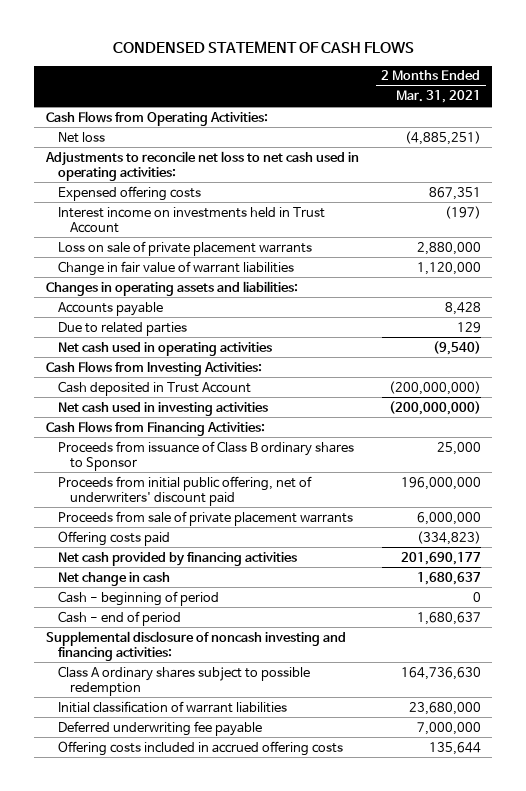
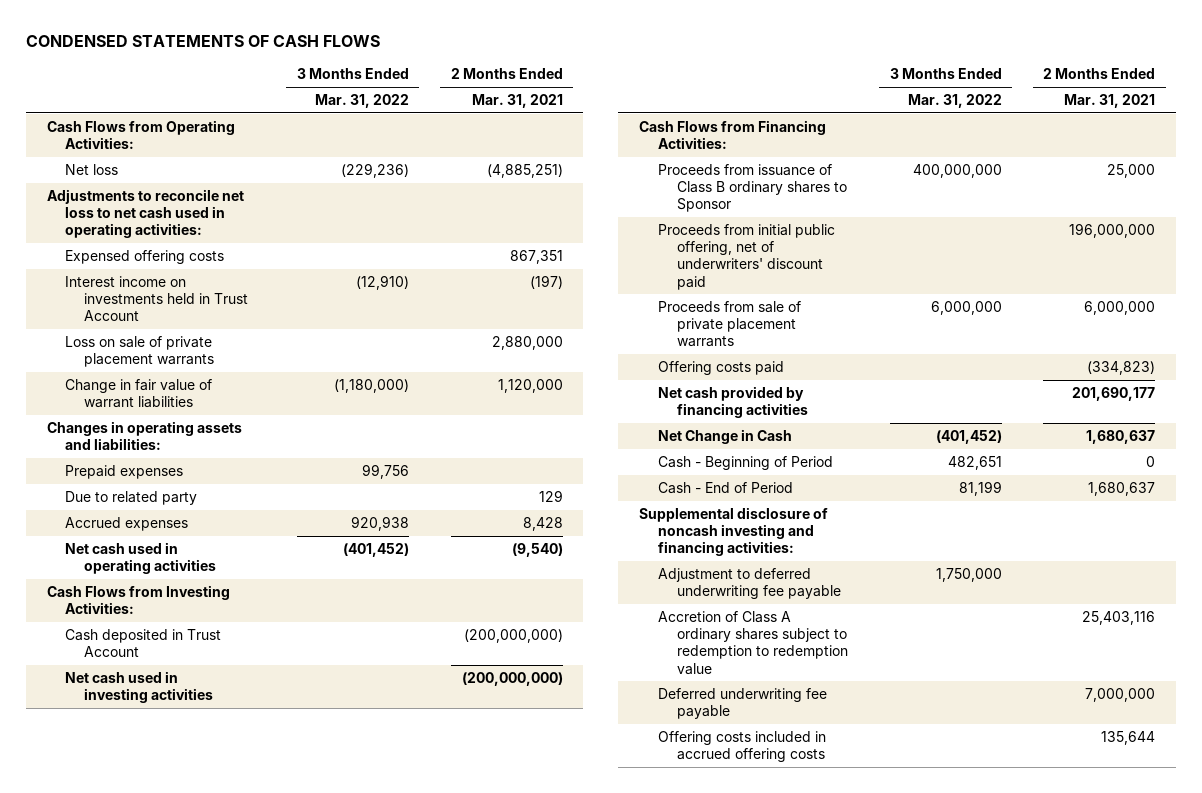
- CONDENSED STATEMENT OF CASH FLOWS
+ CONDENSED STATEMENTS OF CASH FLOWS
- | 2 Months Ended Mar. 31, 2021
+ | 3 Months Ended Mar. 31, 2022 | 2 Months Ended Mar. 31, 2021
- Accounts payable | 8,428
- Due to related parties | 129
+ Prepaid expenses | 99,756 |
+ Due to related party | | 129
+ Accrued expenses | 920,938 | 8,428
- Net change in cash | 1,680,637
- Cash - beginning of period | 0
- Cash - end of period | 1,680,637
+ Net Change in Cash | (401,452) | 1,680,637
+ Cash - Beginning of Period | 482,651 | 0
+ Cash - End of Period | 81,199 | 1,680,637
- Class A ordinary shares subject to possible redemption | 164,736,630
- Initial classification of warrant liabilities | 23,680,000
+ Adjustment to deferred underwriting fee payable | 1,750,000 |
+ Accretion of Class A ordinary shares subject to redemption to redemption value | | 25,403,116

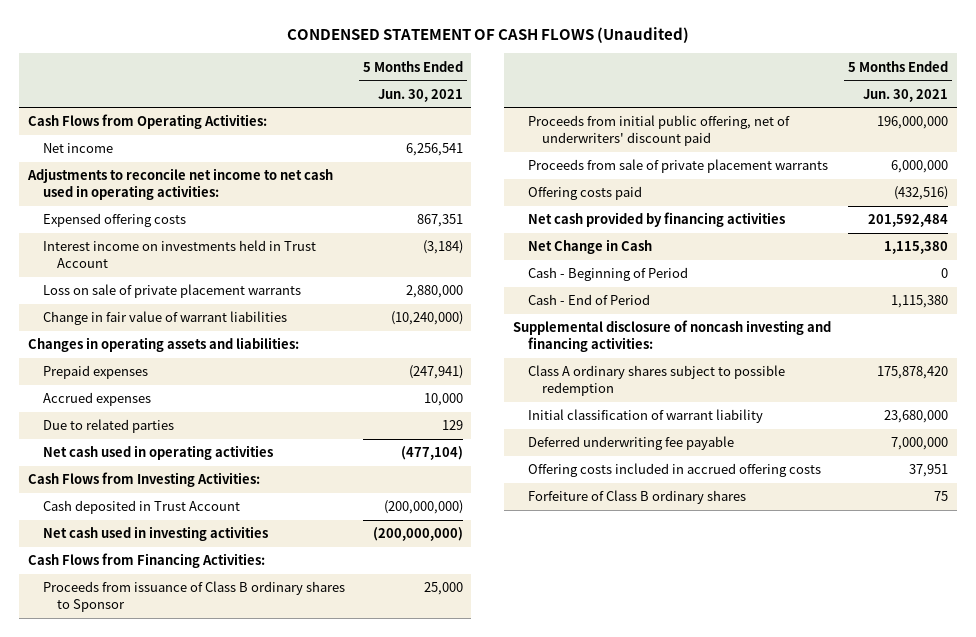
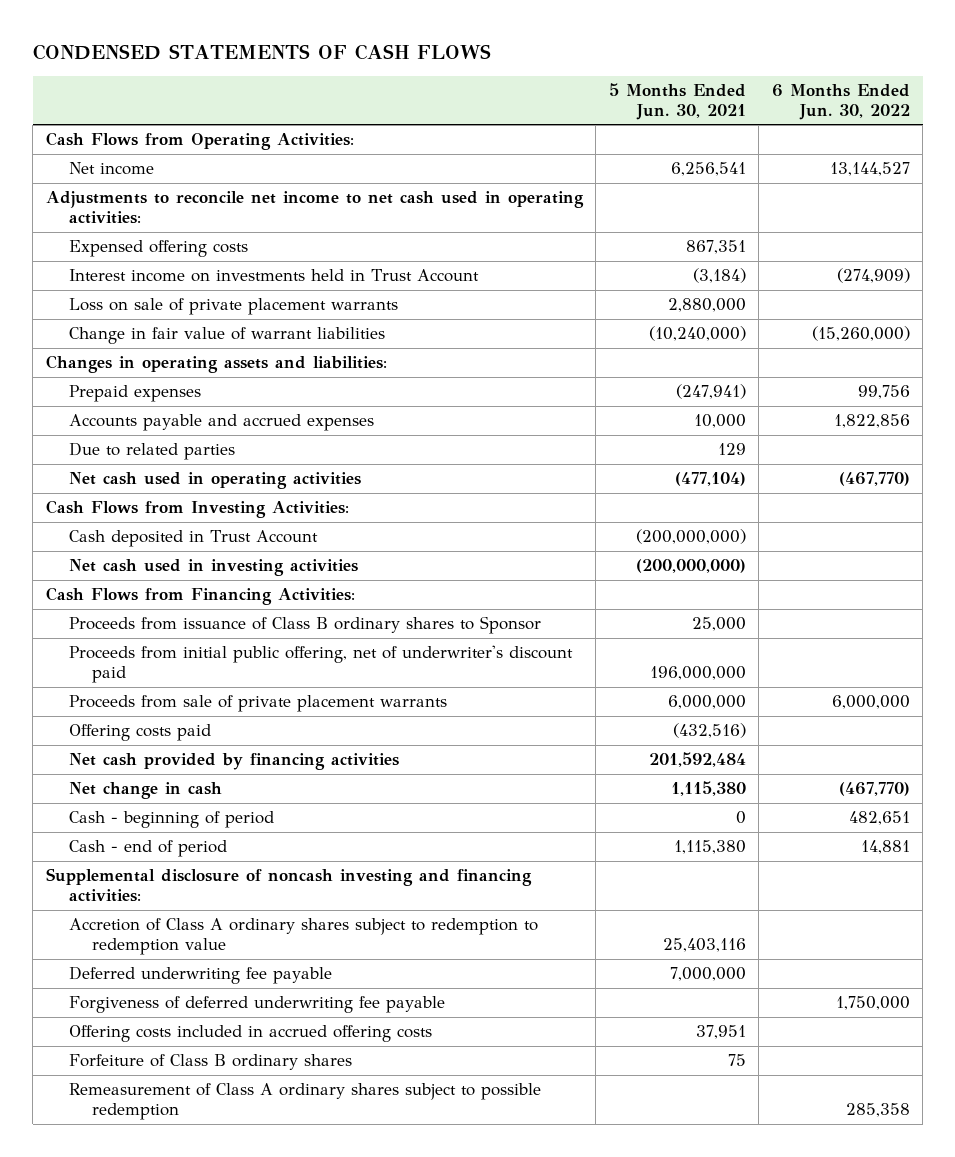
- CONDENSED STATEMENT OF CASH FLOWS (Unaudited)
+ CONDENSED STATEMENTS OF CASH FLOWS
- | 5 Months Ended Jun. 30, 2021
+ | 5 Months Ended Jun. 30, 2021 | 6 Months Ended Jun. 30, 2022
- Accrued expenses | 10,000
+ Accounts payable and accrued expenses | 10,000 | 1,822,856
- Proceeds from initial public offering, net of underwriters' discount paid | 196,000,000
+ Proceeds from initial public offering, net of underwriter's discount paid | 196,000,000 |
- Net Change in Cash | 1,115,380
- Cash - Beginning of Period | 0
- Cash - End of Period | 1,115,380
+ Net change in cash | 1,115,380 | (467,770)
+ Cash - beginning of period | 0 | 482,651
+ Cash - end of period | 1,115,380 | 14,881
- Class A ordinary shares subject to possible redemption | 175,878,420
- Initial classification of warrant liability | 23,680,000
+ Accretion of Class A ordinary shares subject to redemption to redemption value | 25,403,116 |
+ Forgiveness of deferred underwriting fee payable | | 1,750,000
+ Remeasurement of Class A ordinary shares subject to possible redemption | | 285,358

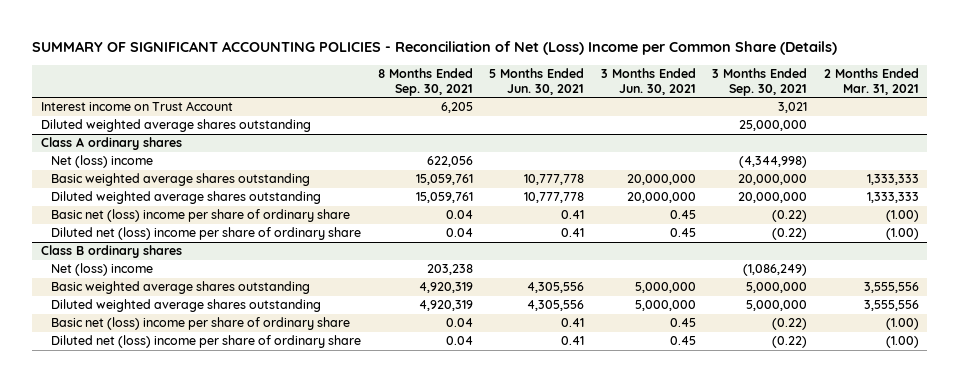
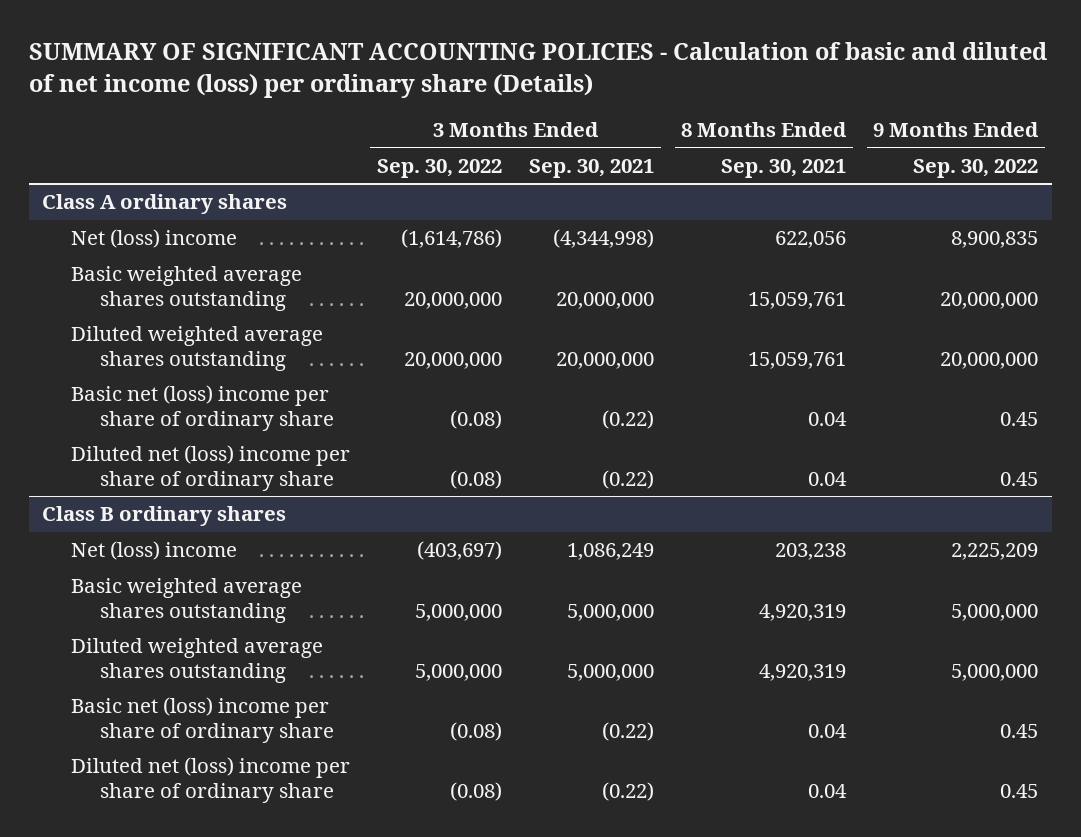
- SUMMARY OF SIGNIFICANT ACCOUNTING POLICIES - Reconciliation of Net (Loss) Income per Common Share (Details)
+ SUMMARY OF SIGNIFICANT ACCOUNTING POLICIES - Calculation of basic and diluted of net income (loss) per ordinary share (Details)
- | 8 Months Ended Sep. 30, 2021 | 5 Months Ended Jun. 30, 2021 | 3 Months Ended Jun. 30, 2021 | 3 Months Ended Sep. 30, 2021 | 2 Months Ended Mar. 31, 2021
+ | 3 Months Ended Sep. 30, 2022 | 3 Months Ended Sep. 30, 2021 | 8 Months Ended Sep. 30, 2021 | 9 Months Ended Sep. 30, 2022
- Interest income on Trust Account | 6,205 | | | 3,021 |
- Diluted weighted average shares outstanding | | | | 25,000,000 |
@ Class B ordinary shares
- Net (loss) income | 203,238 | | | (1,086,249) |
+ Net (loss) income | (403,697) | 1,086,249 | 203,238 | 2,225,209

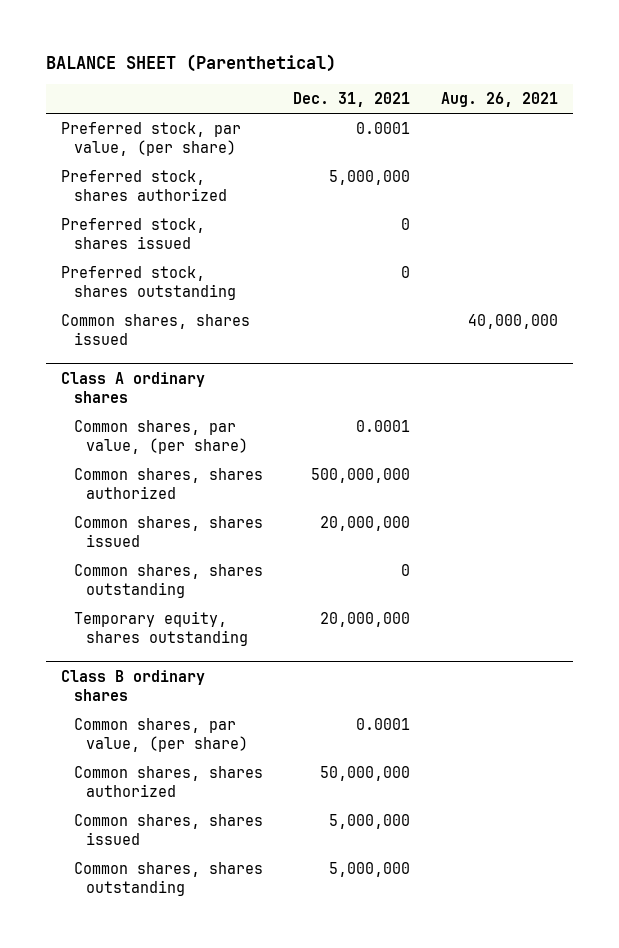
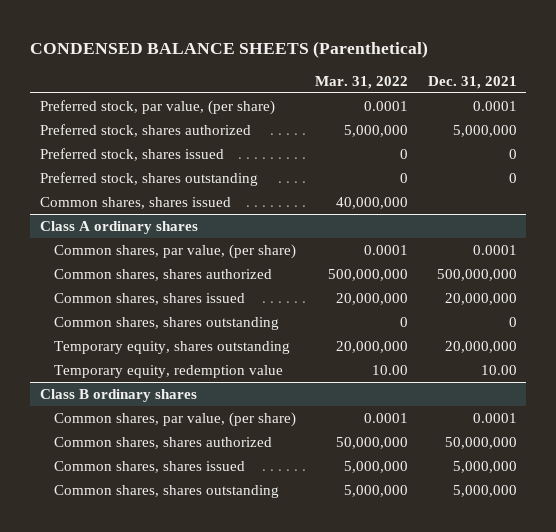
- BALANCE SHEET (Parenthetical)
+ CONDENSED BALANCE SHEETS (Parenthetical)
- | Dec. 31, 2021 | Aug. 26, 2021
+ | Mar. 31, 2022 | Dec. 31, 2021
@ Class A ordinary shares
+ Temporary equity, redemption value | 10.00 | 10.00

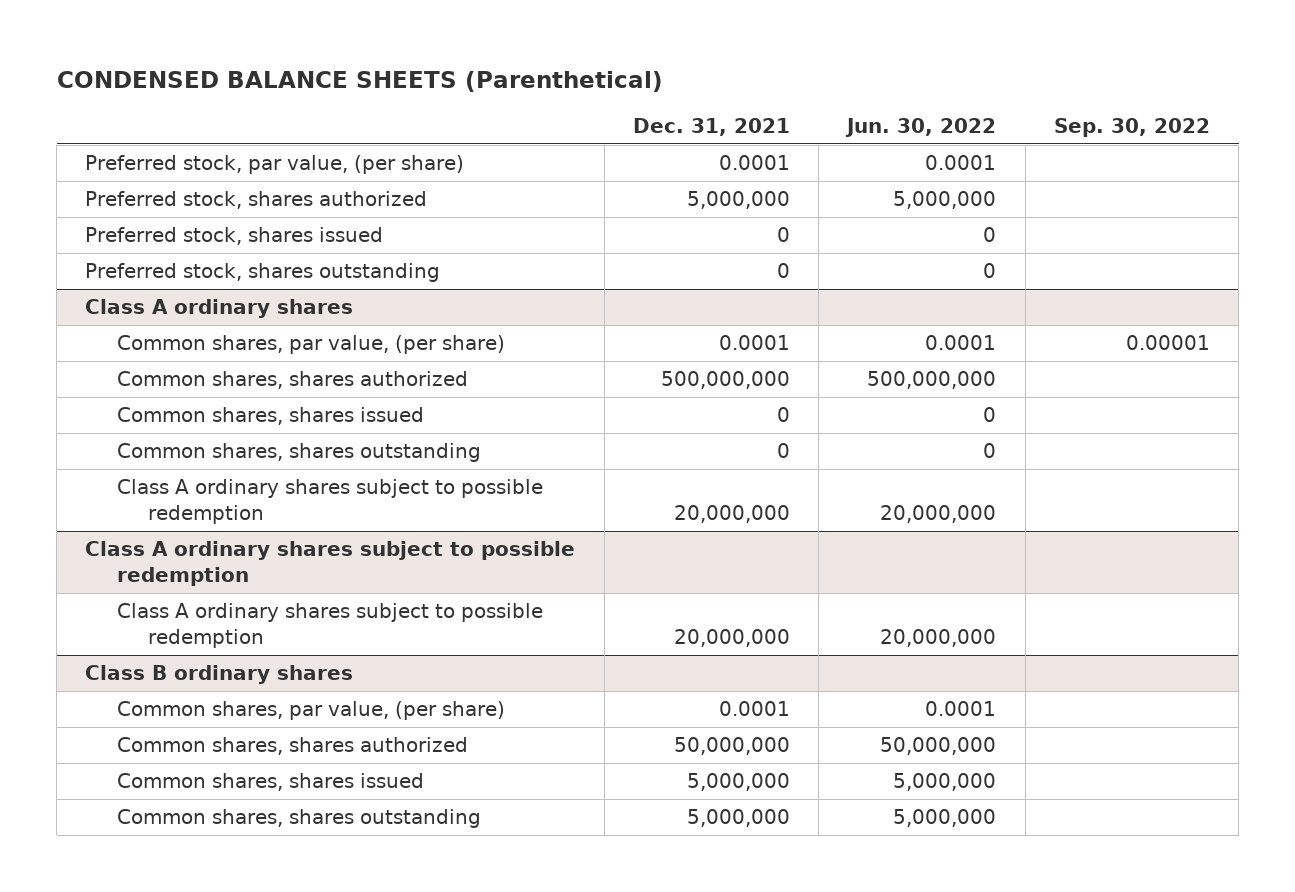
- | Mar. 31, 2022 | Dec. 31, 2021
+ | Dec. 31, 2021 | Jun. 30, 2022 | Sep. 30, 2022
- Common shares, shares issued | 40,000,000 |
@ Class A ordinary shares
- Common shares, shares issued | 20,000,000 | 20,000,000
+ Common shares, shares issued | 0 | 0 |
- Temporary equity, shares outstanding | 20,000,000 | 20,000,000
- Temporary equity, redemption value | 10.00 | 10.00
+ Class A ordinary shares subject to possible redemption | 20,000,000 | 20,000,000 |
+ Class A ordinary shares subject to possible redemption
+ Class A ordinary shares subject to possible redemption | 20,000,000 | 20,000,000 |

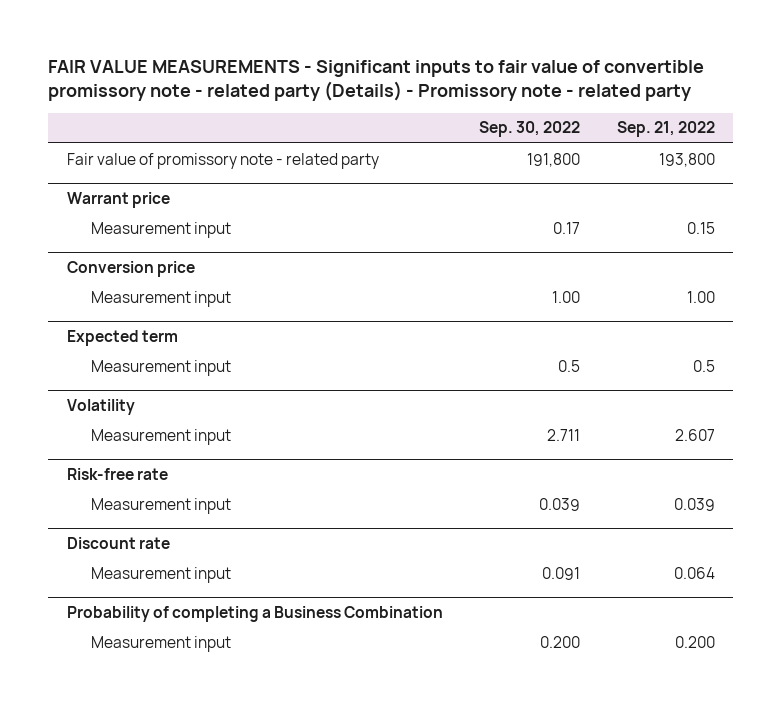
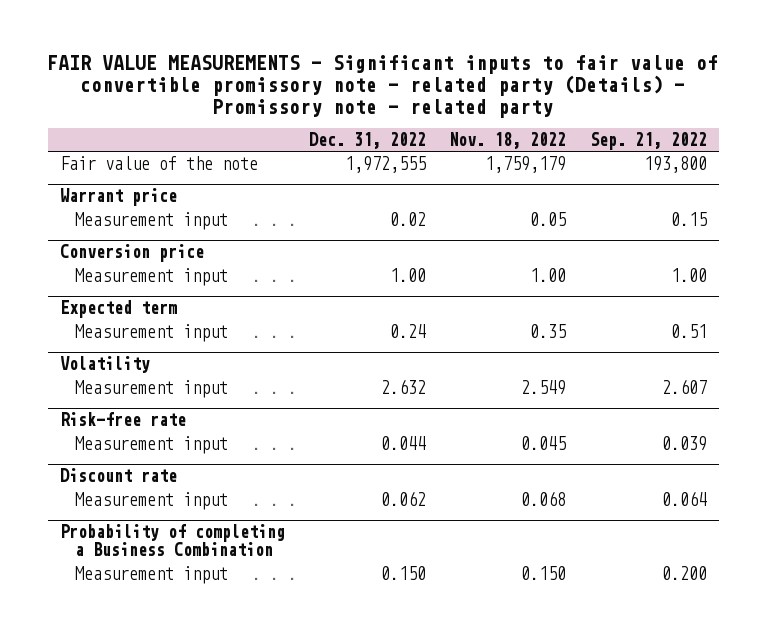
- | Sep. 30, 2022 | Sep. 21, 2022
+ | Dec. 31, 2022 | Nov. 18, 2022 | Sep. 21, 2022
- Fair value of promissory note - related party | 191,800 | 193,800
+ Fair value of the note | 1,972,555 | 1,759,179 | 193,800
@ Expected term
- Measurement input | 0.5 | 0.5
+ Measurement input | 0.24 | 0.35 | 0.51

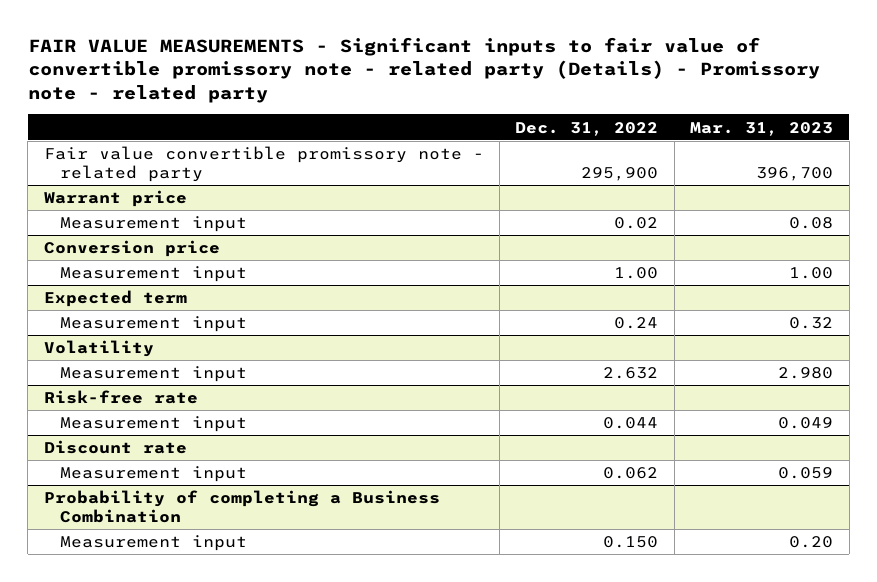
- | Dec. 31, 2022 | Nov. 18, 2022 | Sep. 21, 2022
+ | Dec. 31, 2022 | Mar. 31, 2023
- Fair value of the note | 1,972,555 | 1,759,179 | 193,800
+ Fair value convertible promissory note - related party | 295,900 | 396,700

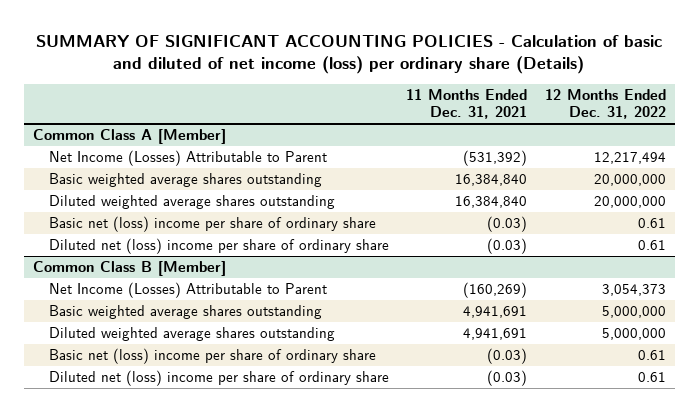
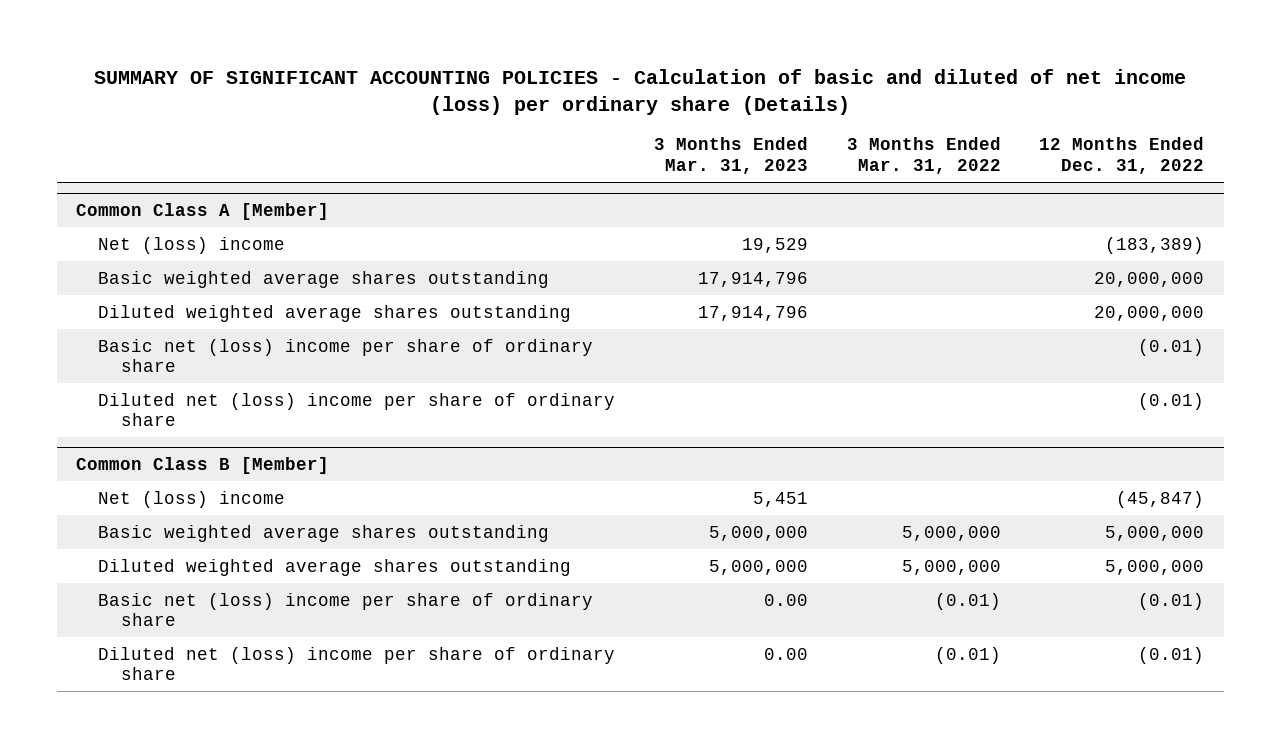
- | 11 Months Ended Dec. 31, 2021 | 12 Months Ended Dec. 31, 2022
+ | 3 Months Ended Mar. 31, 2023 | 3 Months Ended Mar. 31, 2022 | 12 Months Ended Dec. 31, 2022
@ Common Class A [Member]
- Net Income (Losses) Attributable to Parent | (531,392) | 12,217,494
+ Net (loss) income | 19,529 | | (183,389)
- Basic net (loss) income per share of ordinary share | (0.03) | 0.61
- Diluted net (loss) income per share of ordinary share | (0.03) | 0.61
+ Basic net (loss) income per share of ordinary share | | | (0.01)
+ Diluted net (loss) income per share of ordinary share | | | (0.01)
@ Common Class B [Member]
- Net Income (Losses) Attributable to Parent | (160,269) | 3,054,373
+ Net (loss) income | 5,451 | | (45,847)
- Basic net (loss) income per share of ordinary share | (0.03) | 0.61
- Diluted net (loss) income per share of ordinary share | (0.03) | 0.61
+ Basic net (loss) income per share of ordinary share | 0.00 | (0.01) | (0.01)
+ Diluted net (loss) income per share of ordinary share | 0.00 | (0.01) | (0.01)

